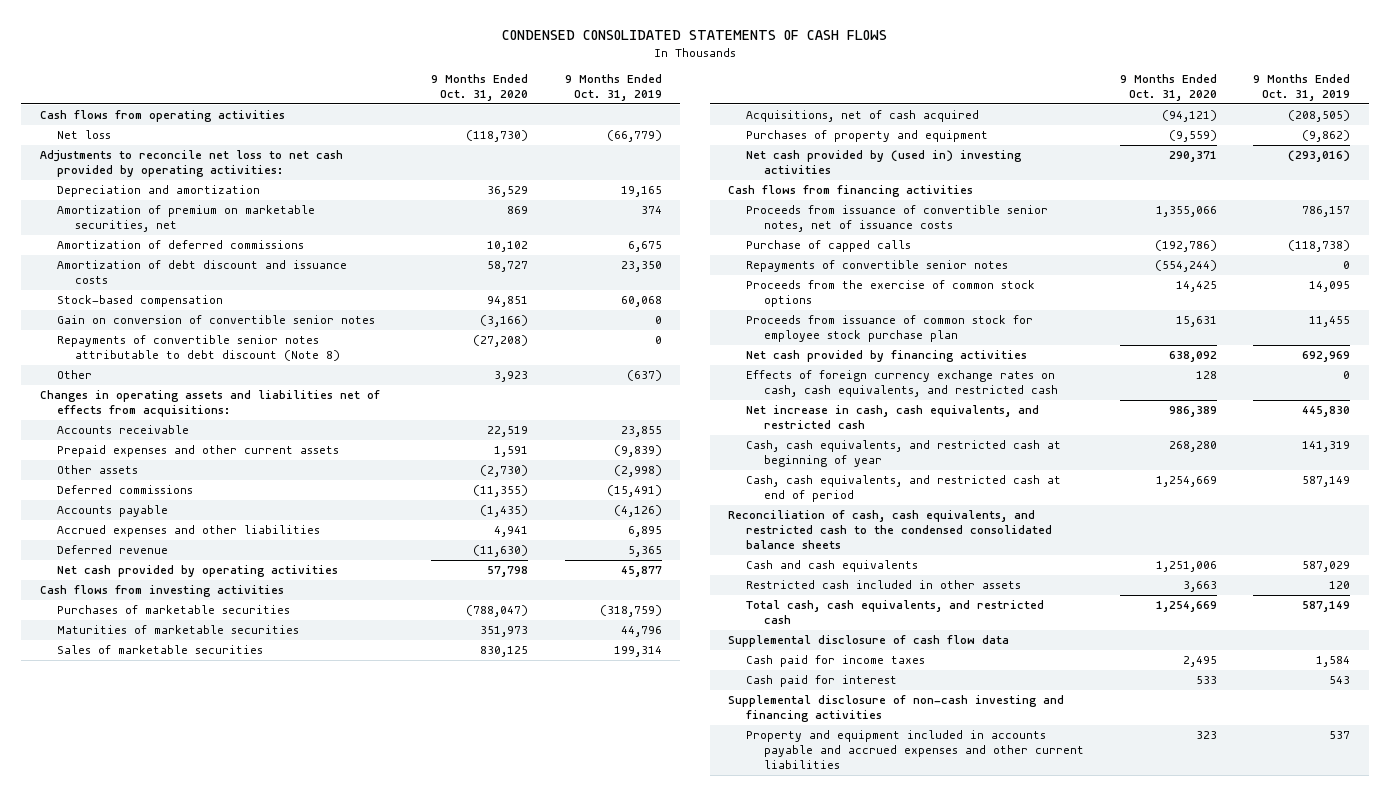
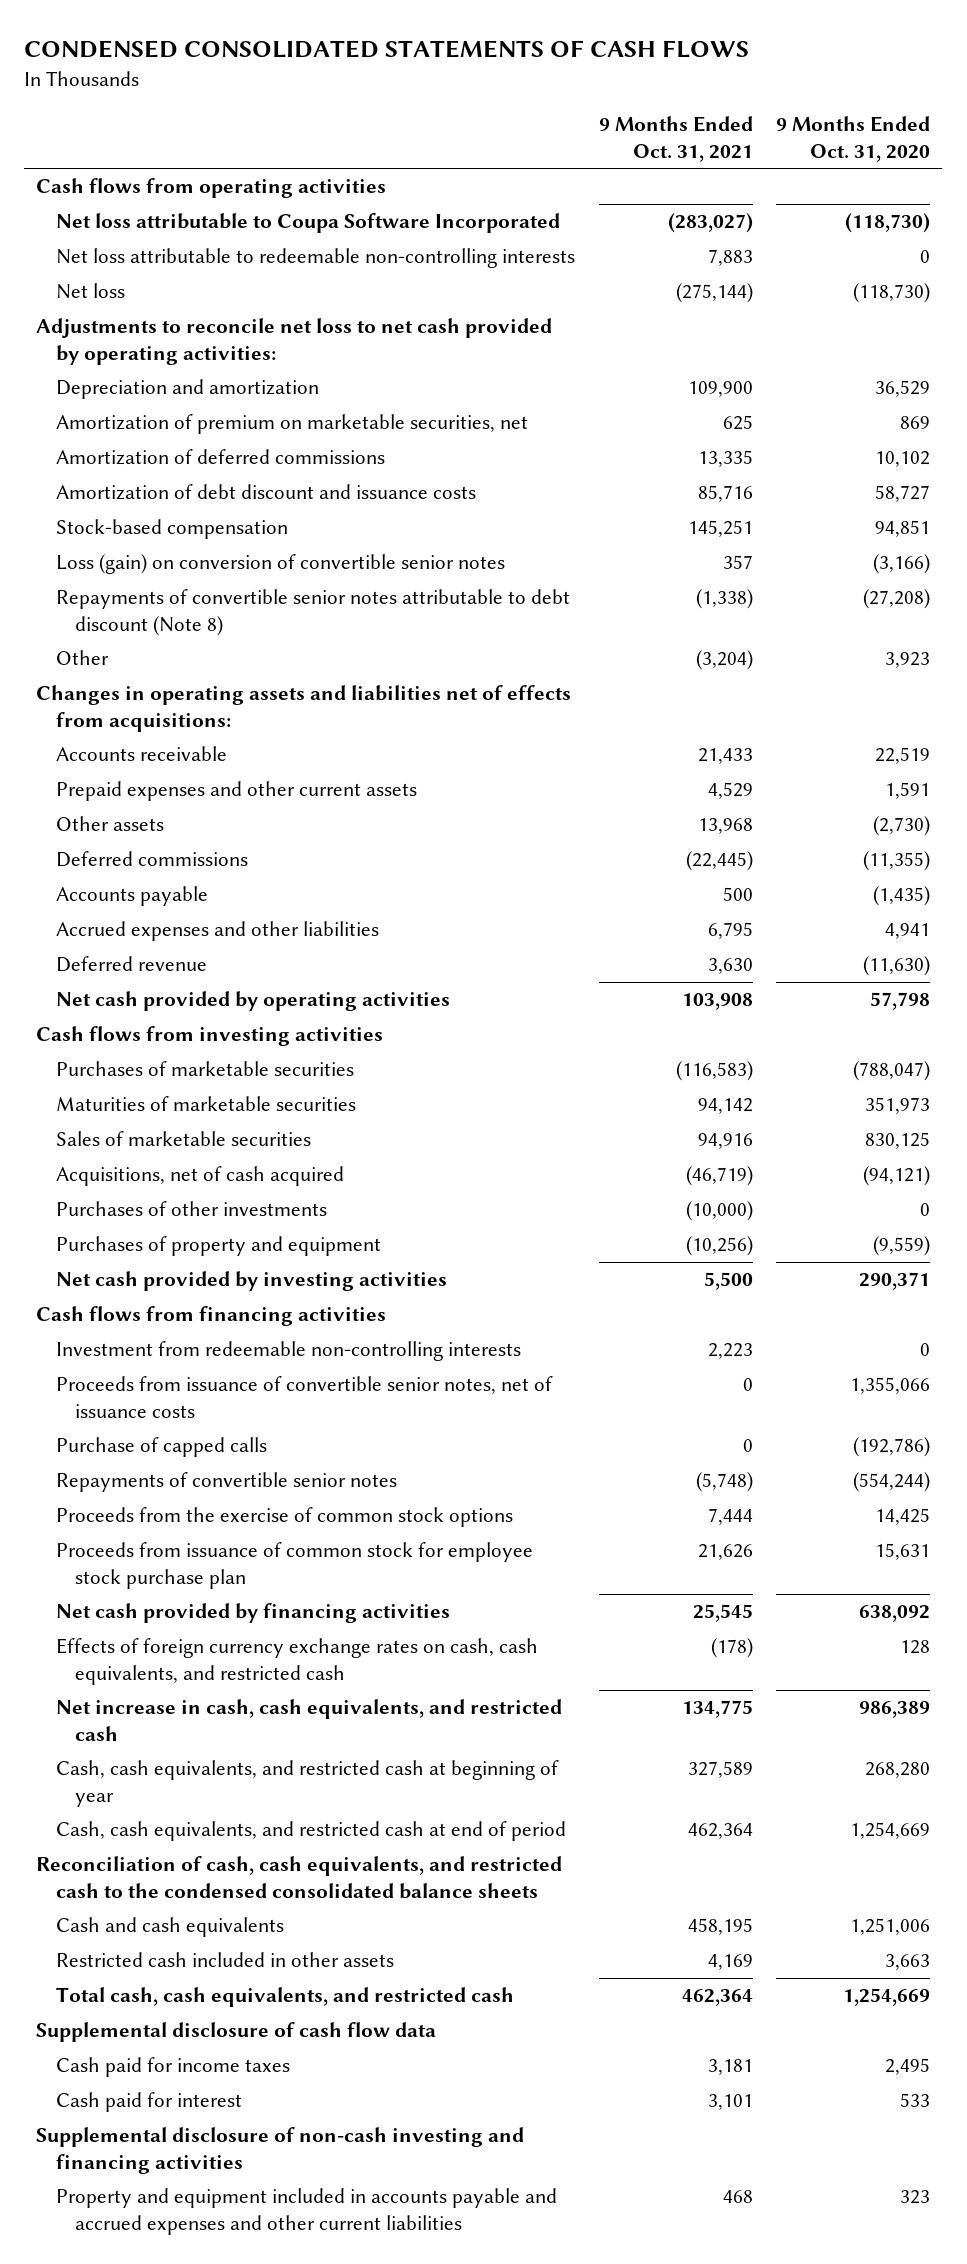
- | 9 Months Ended Oct. 31, 2020 | 9 Months Ended Oct. 31, 2019
+ | 9 Months Ended Oct. 31, 2021 | 9 Months Ended Oct. 31, 2020
+ Net loss attributable to Coupa Software Incorporated | (283,027) | (118,730)
+ Net loss attributable to redeemable non-controlling interests | 7,883 | 0
- Gain on conversion of convertible senior notes | (3,166) | 0
+ Loss (gain) on conversion of convertible senior notes | 357 | (3,166)
+ Purchases of other investments | (10,000) | 0
- Net cash provided by (used in) investing activities | 290,371 | (293,016)
+ Net cash provided by investing activities | 5,500 | 290,371
+ Investment from redeemable non-controlling interests | 2,223 | 0

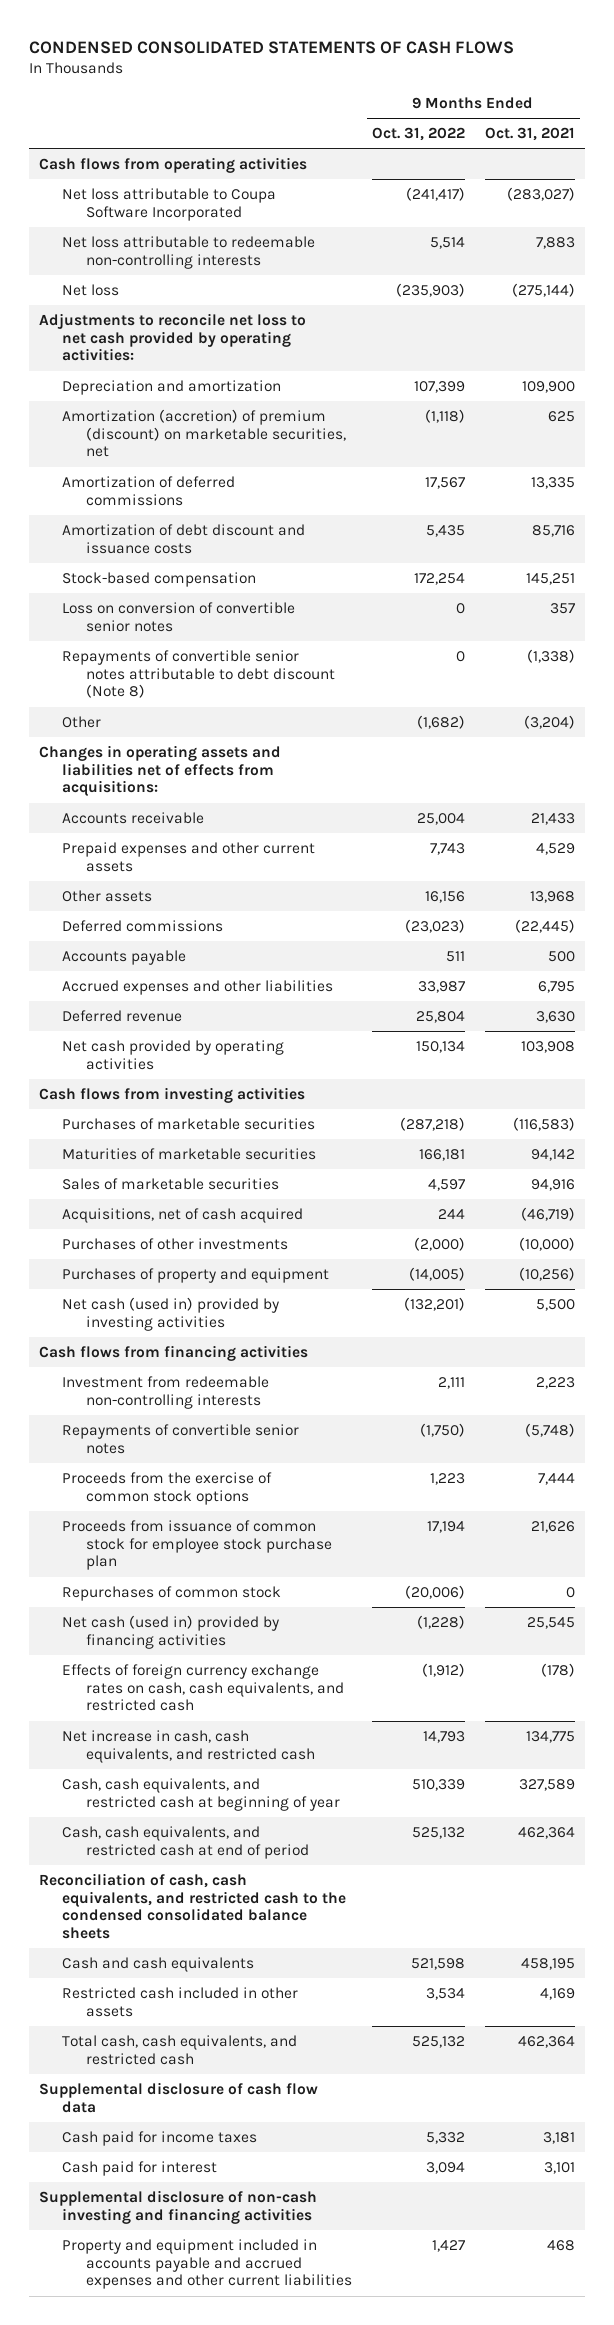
- | 9 Months Ended Oct. 31, 2021 | 9 Months Ended Oct. 31, 2020
+ | 9 Months Ended Oct. 31, 2022 | 9 Months Ended Oct. 31, 2021
- Amortization of premium on marketable securities, net | 625 | 869
+ Amortization (accretion) of premium (discount) on marketable securities, net | (1,118) | 625
- Loss (gain) on conversion of convertible senior notes | 357 | (3,166)
+ Loss on conversion of convertible senior notes | 0 | 357
- Net cash provided by investing activities | 5,500 | 290,371
+ Net cash (used in) provided by investing activities | (132,201) | 5,500
- Proceeds from issuance of convertible senior notes, net of issuance costs | 0 | 1,355,066
- Purchase of capped calls | 0 | (192,786)
- Net cash provided by financing activities | 25,545 | 638,092
+ Repurchases of common stock | (20,006) | 0
+ Net cash (used in) provided by financing activities | (1,228) | 25,545

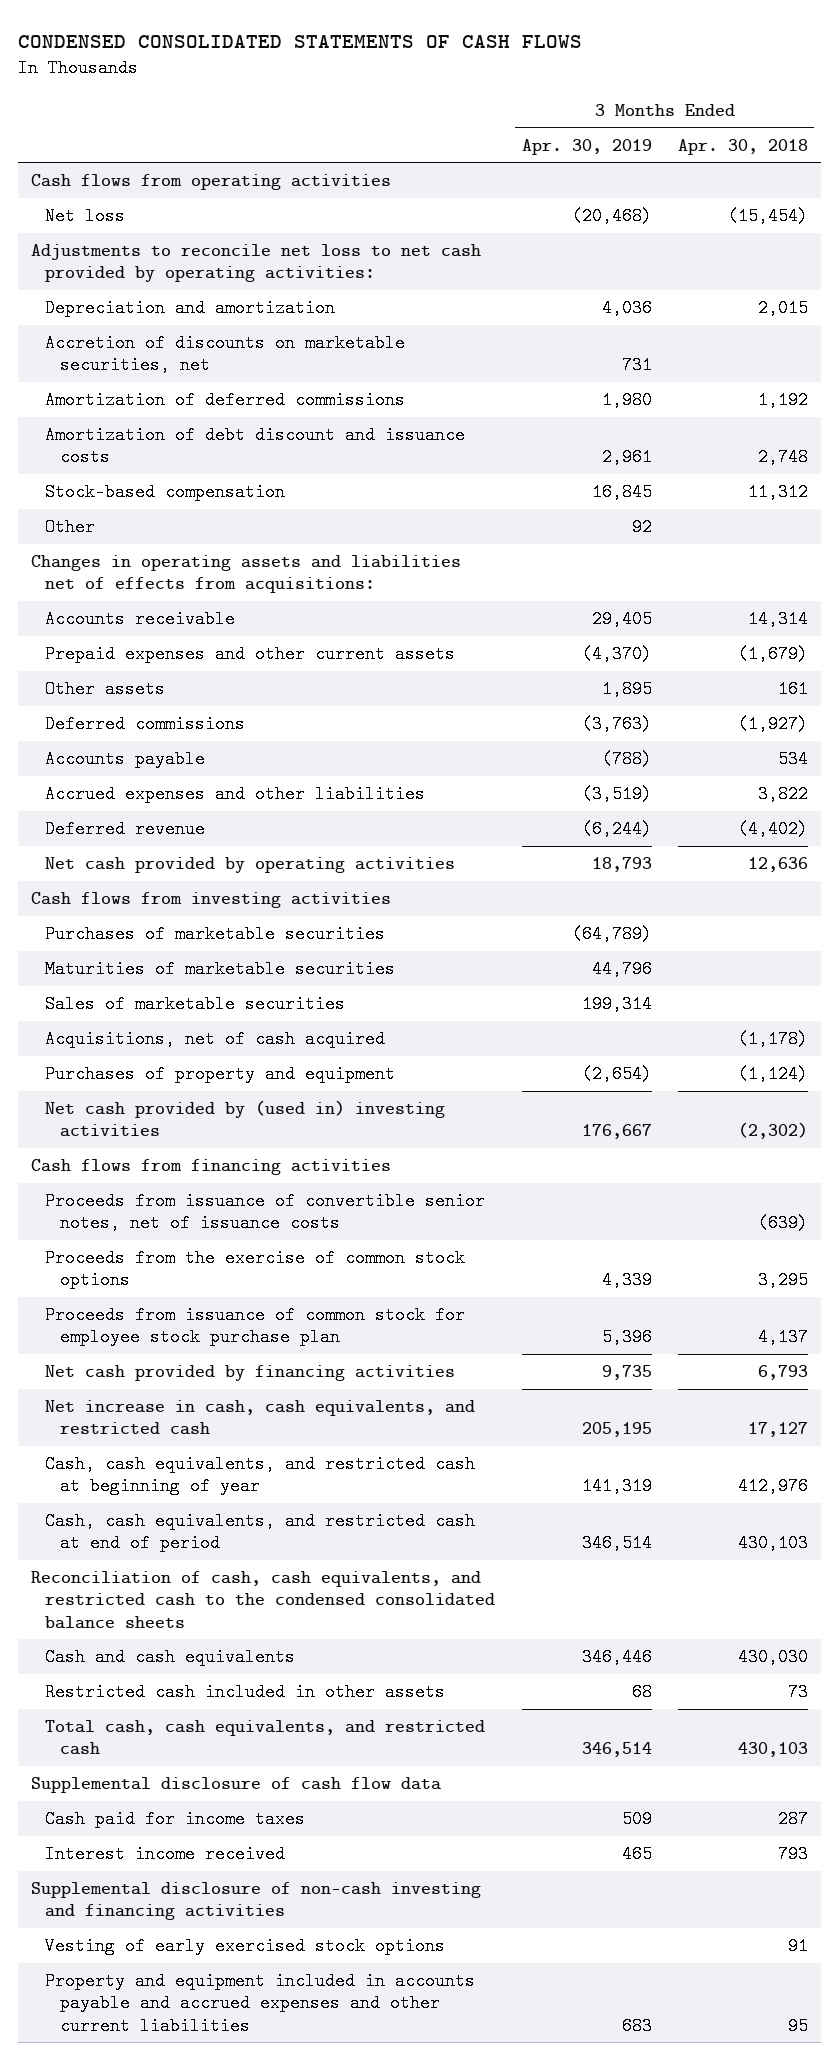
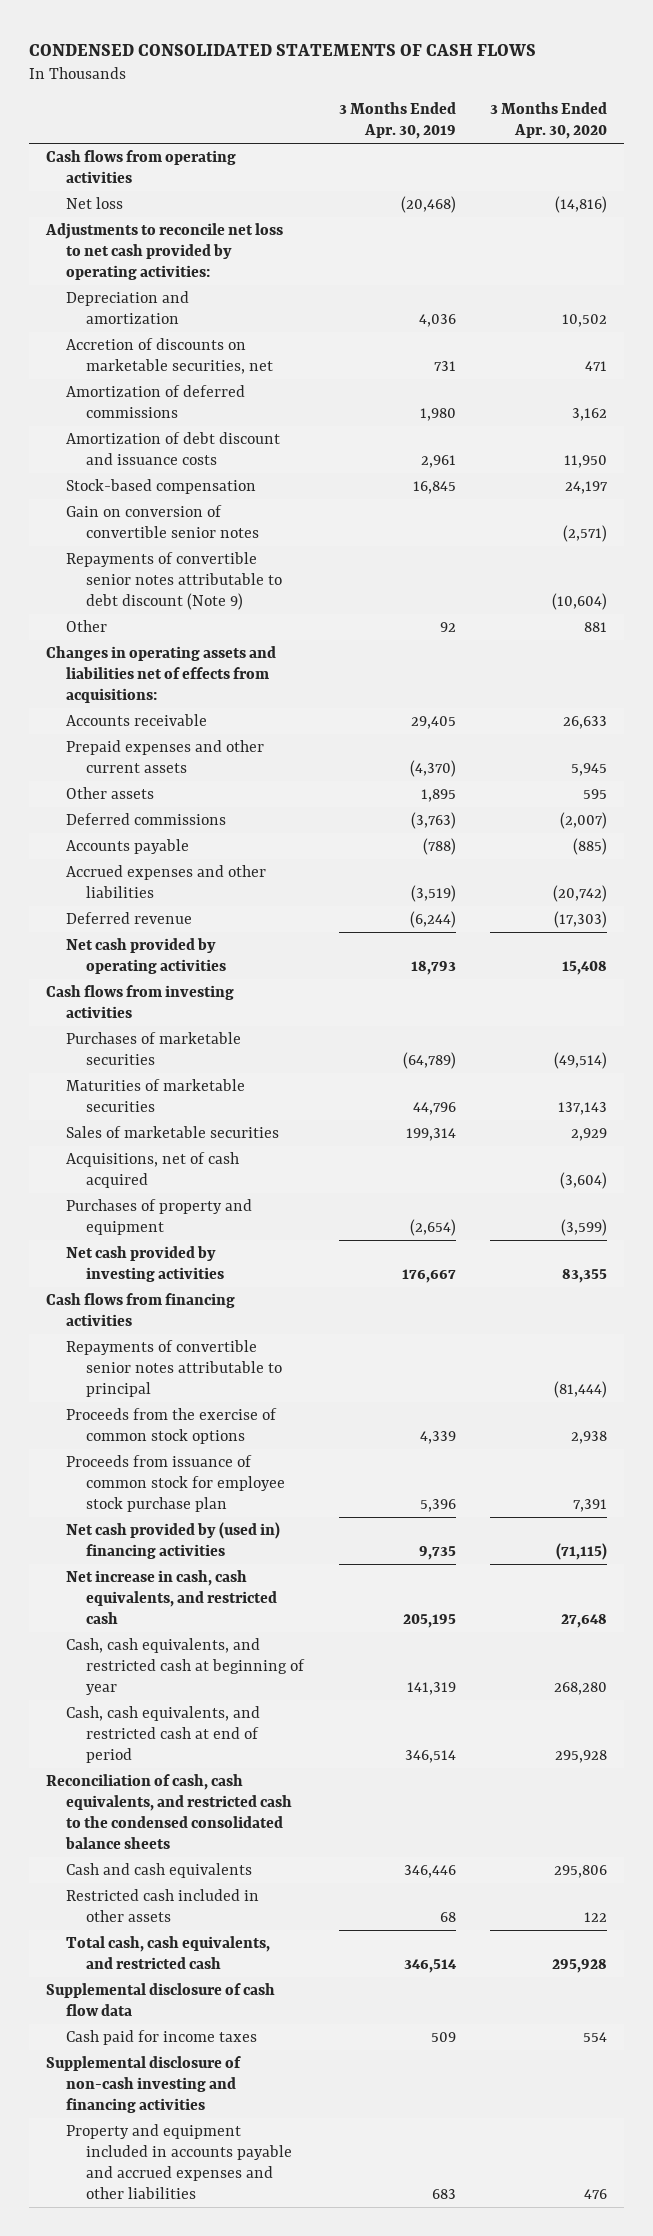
- | 3 Months Ended Apr. 30, 2019 | 3 Months Ended Apr. 30, 2018
+ | 3 Months Ended Apr. 30, 2019 | 3 Months Ended Apr. 30, 2020
+ Gain on conversion of convertible senior notes | | (2,571)
+ Repayments of convertible senior notes attributable to debt discount (Note 9) | | (10,604)
- Net cash provided by (used in) investing activities | 176,667 | (2,302)
+ Net cash provided by investing activities | 176,667 | 83,355
- Proceeds from issuance of convertible senior notes, net of issuance costs | | (639)
+ Repayments of convertible senior notes attributable to principal | | (81,444)
- Net cash provided by financing activities | 9,735 | 6,793
+ Net cash provided by (used in) financing activities | 9,735 | (71,115)
- Interest income received | 465 | 793
- Vesting of early exercised stock options | | 91
- Property and equipment included in accounts payable and accrued expenses and other current liabilities | 683 | 95
+ Property and equipment included in accounts payable and accrued expenses and other liabilities | 683 | 476

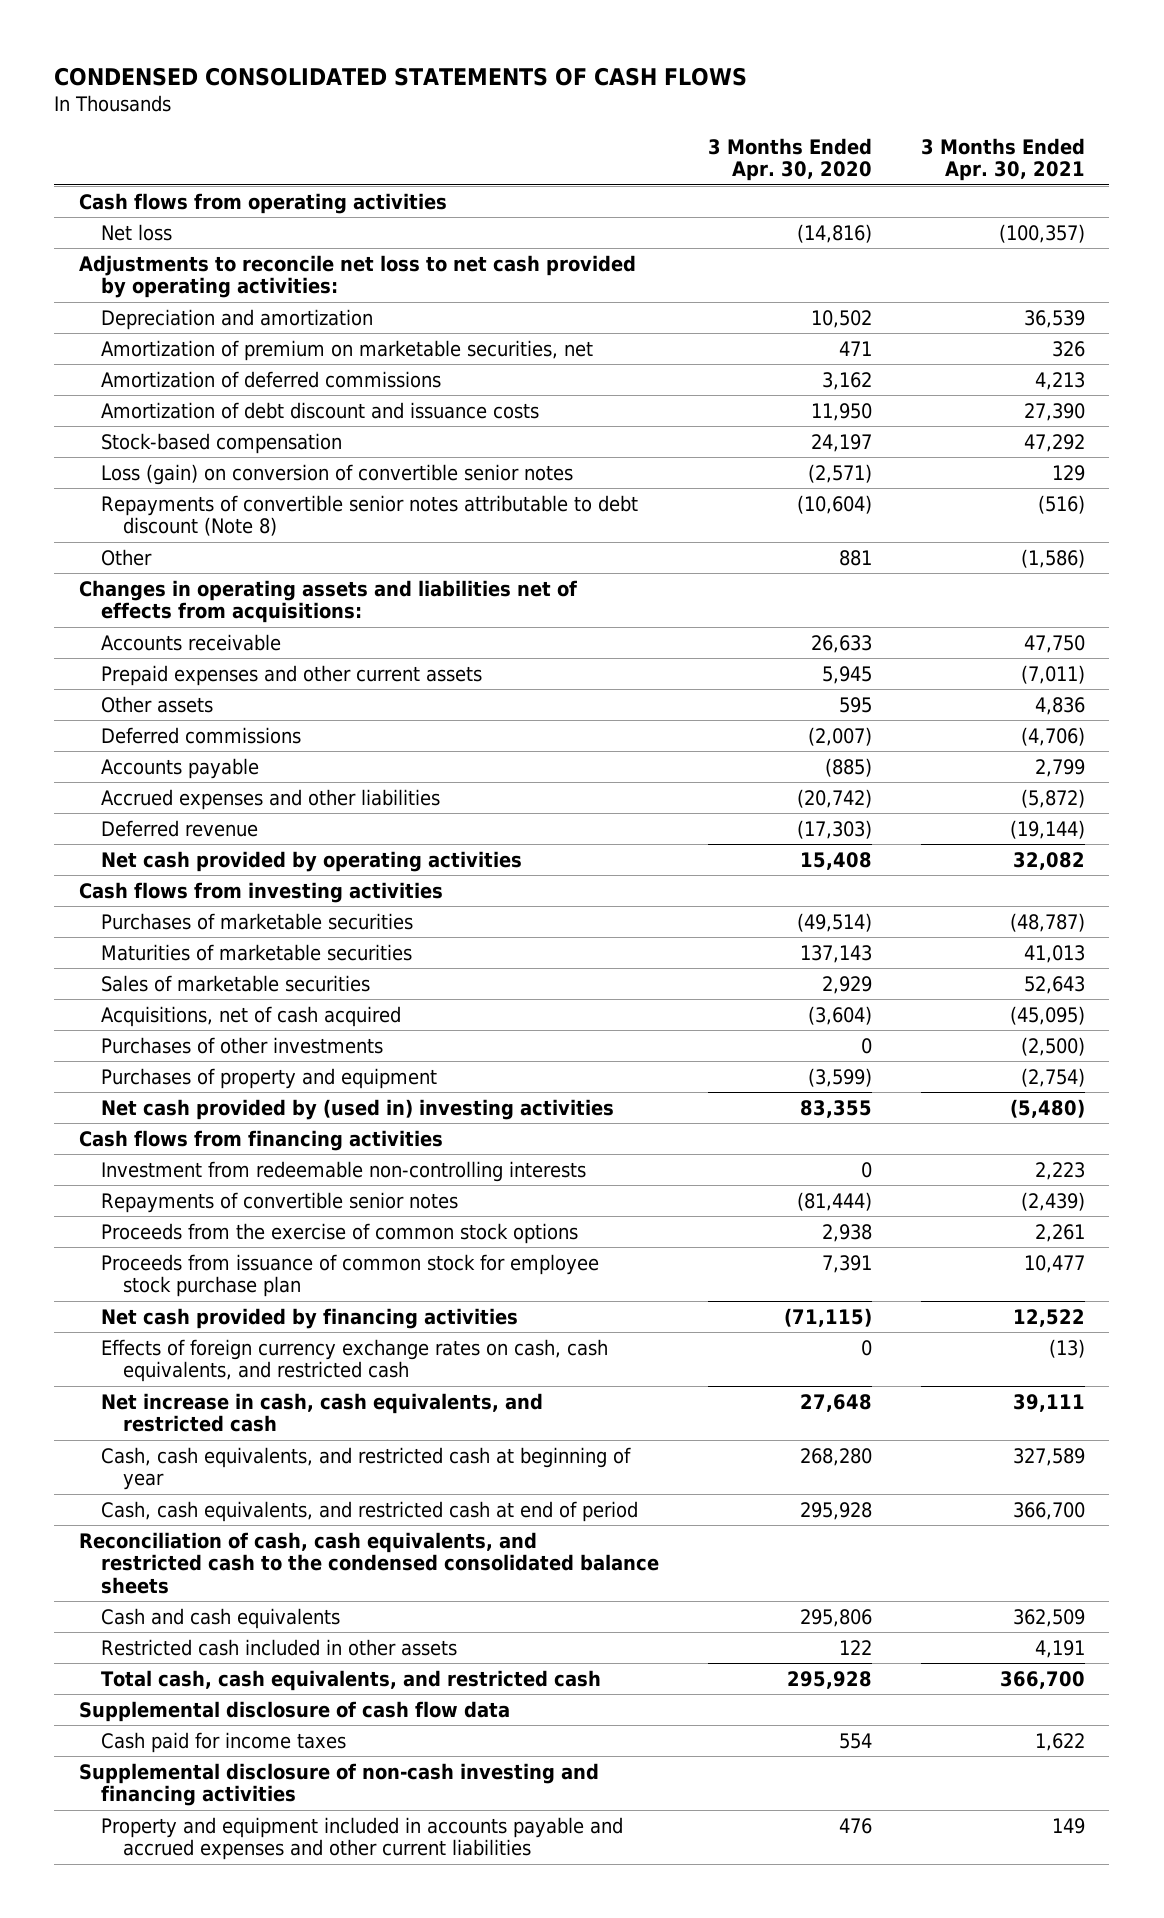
- | 3 Months Ended Apr. 30, 2019 | 3 Months Ended Apr. 30, 2020
+ | 3 Months Ended Apr. 30, 2020 | 3 Months Ended Apr. 30, 2021
- Accretion of discounts on marketable securities, net | 731 | 471
+ Amortization of premium on marketable securities, net | 471 | 326
- Gain on conversion of convertible senior notes | | (2,571)
- Repayments of convertible senior notes attributable to debt discount (Note 9) | | (10,604)
+ Loss (gain) on conversion of convertible senior notes | (2,571) | 129
+ Repayments of convertible senior notes attributable to debt discount (Note 8) | (10,604) | (516)
+ Purchases of other investments | 0 | (2,500)
- Net cash provided by investing activities | 176,667 | 83,355
+ Net cash provided by (used in) investing activities | 83,355 | (5,480)
- Repayments of convertible senior notes attributable to principal | | (81,444)
+ Investment from redeemable non-controlling interests | 0 | 2,223
+ Repayments of convertible senior notes | (81,444) | (2,439)
- Net cash provided by (used in) financing activities | 9,735 | (71,115)
+ Net cash provided by financing activities | (71,115) | 12,522
+ Effects of foreign currency exchange rates on cash, cash equivalents, and restricted cash | 0 | (13)
- Property and equipment included in accounts payable and accrued expenses and other liabilities | 683 | 476
+ Property and equipment included in accounts payable and accrued expenses and other current liabilities | 476 | 149

